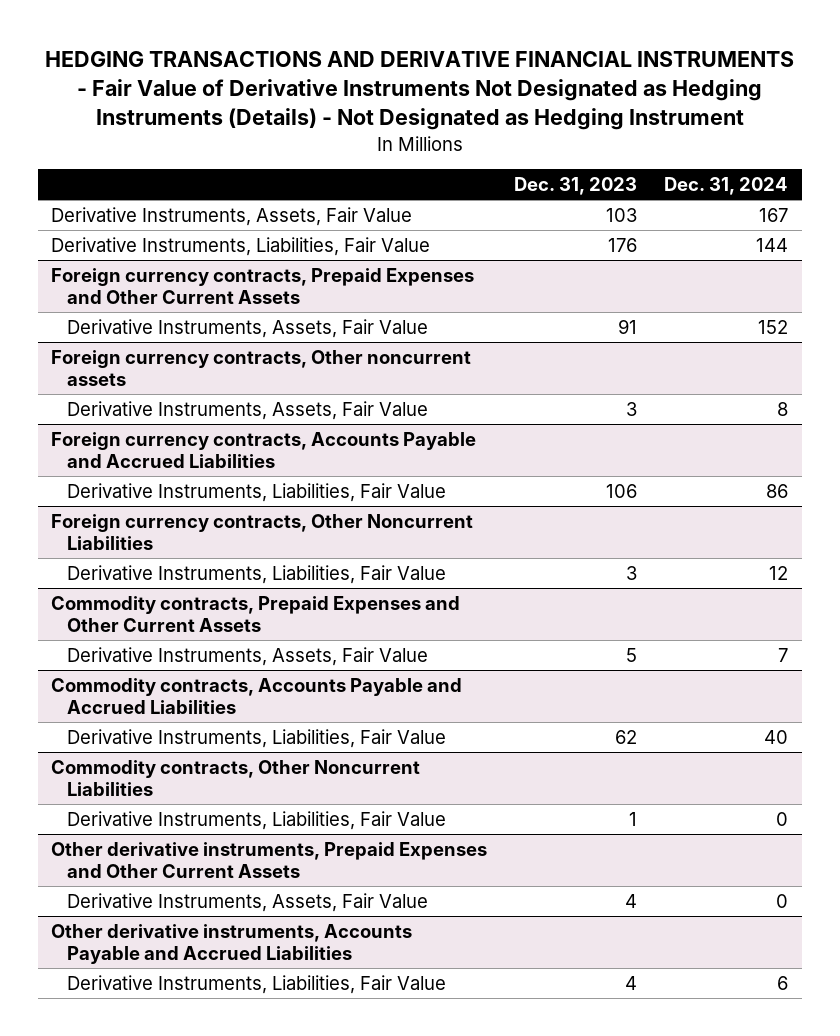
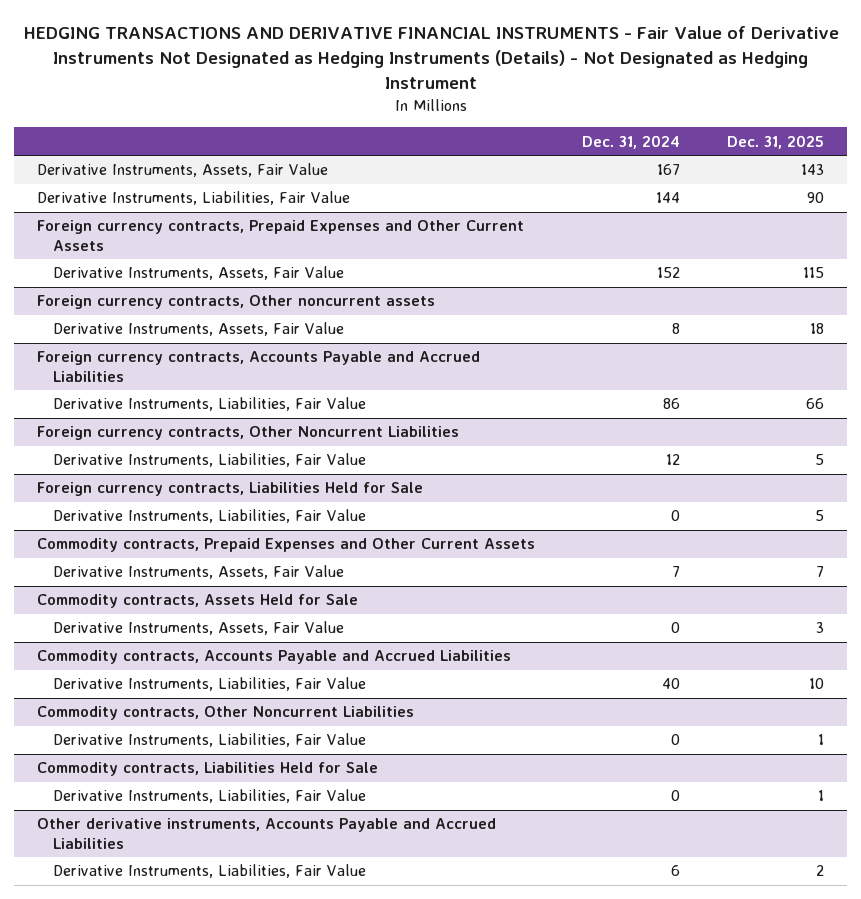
- | Dec. 31, 2023 | Dec. 31, 2024
+ | Dec. 31, 2024 | Dec. 31, 2025
+ Foreign currency contracts, Liabilities Held for Sale
+ Derivative Instruments, Liabilities, Fair Value | 0 | 5
+ Commodity contracts, Assets Held for Sale
+ Derivative Instruments, Assets, Fair Value | 0 | 3
- Other derivative instruments, Prepaid Expenses and Other Current Assets
- Derivative Instruments, Assets, Fair Value | 4 | 0
+ Commodity contracts, Liabilities Held for Sale
+ Derivative Instruments, Liabilities, Fair Value | 0 | 1

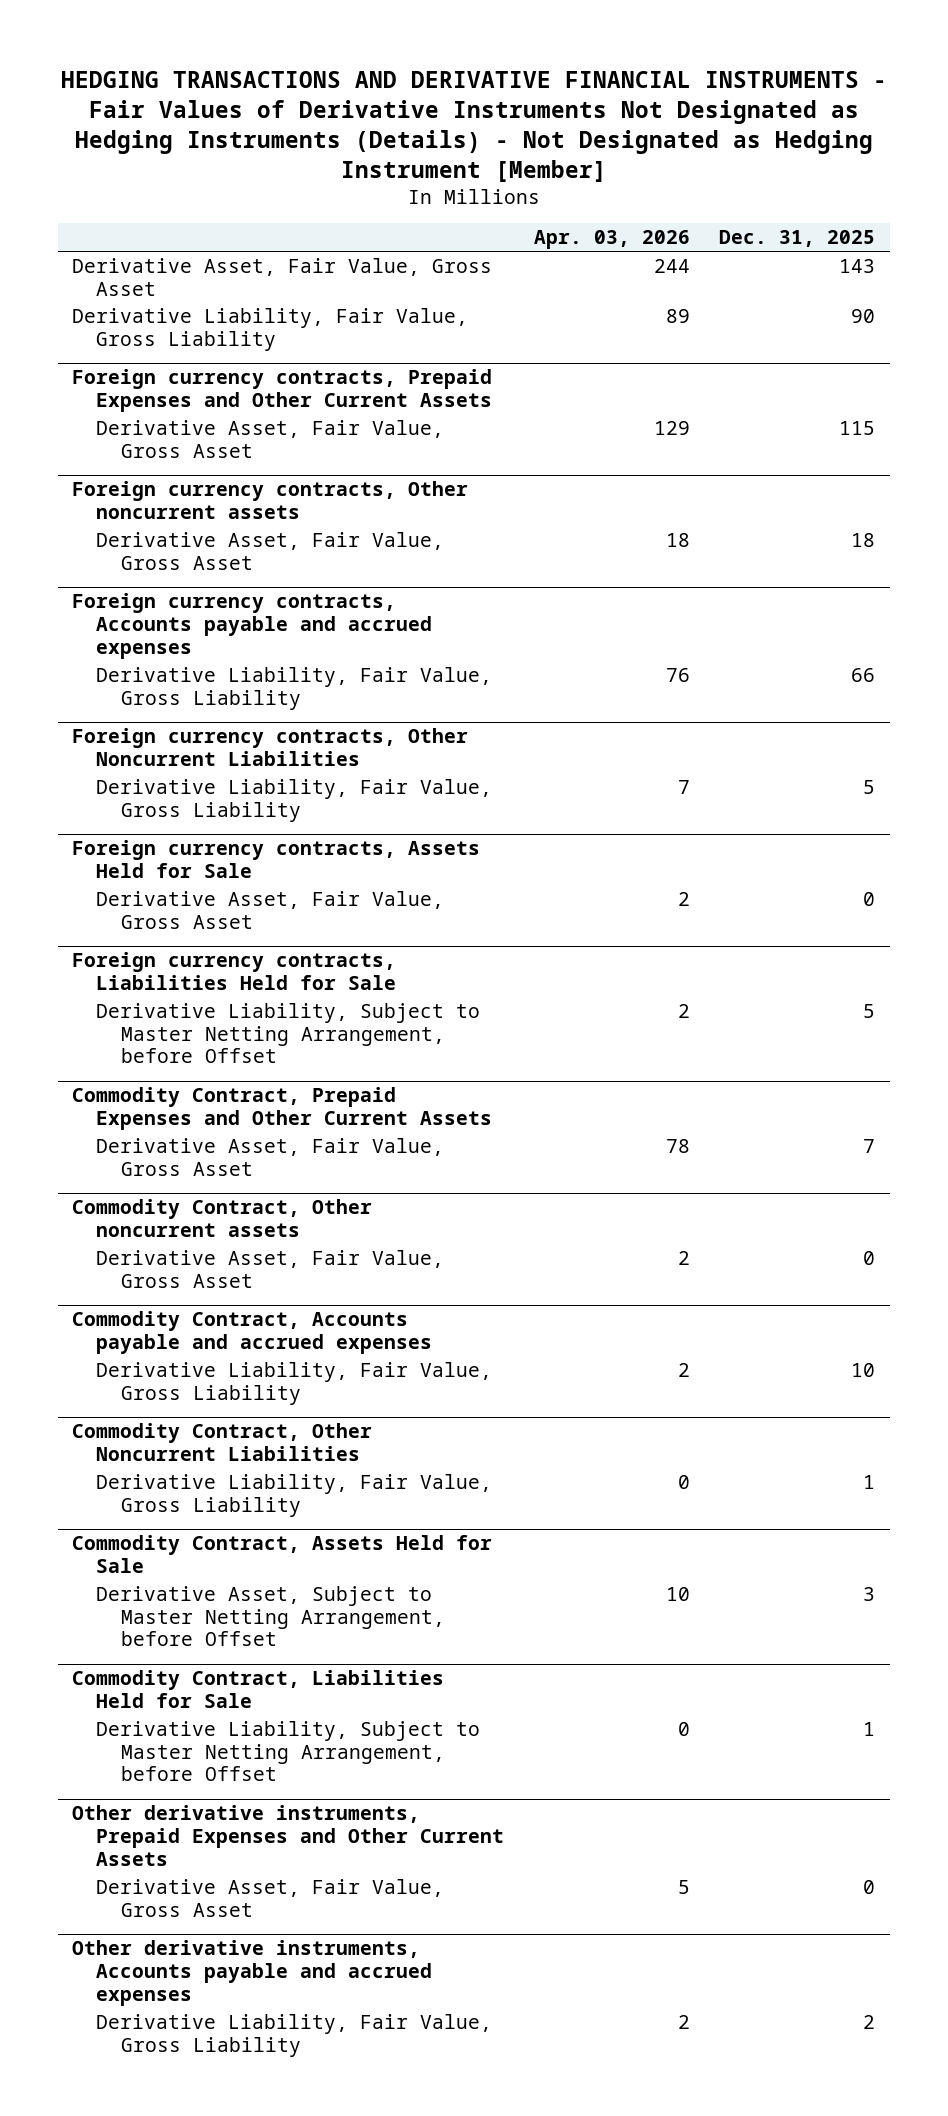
- HEDGING TRANSACTIONS AND DERIVATIVE FINANCIAL INSTRUMENTS - Fair Value of Derivative Instruments Not Designated as Hedging Instruments (Details) - Not Designated as Hedging Instrument
+ HEDGING TRANSACTIONS AND DERIVATIVE FINANCIAL INSTRUMENTS - Fair Values of Derivative Instruments Not Designated as Hedging Instruments (Details) - Not Designated as Hedging Instrument [Member]
- | Dec. 31, 2024 | Dec. 31, 2025
+ | Apr. 03, 2026 | Dec. 31, 2025
- Derivative Instruments, Assets, Fair Value | 167 | 143
- Derivative Instruments, Liabilities, Fair Value | 144 | 90
+ Derivative Asset, Fair Value, Gross Asset | 244 | 143
+ Derivative Liability, Fair Value, Gross Liability | 89 | 90
@ Foreign currency contracts, Prepaid Expenses and Other Current Assets
- Derivative Instruments, Assets, Fair Value | 152 | 115
+ Derivative Asset, Fair Value, Gross Asset | 129 | 115
@ Foreign currency contracts, Other noncurrent assets
- Derivative Instruments, Assets, Fair Value | 8 | 18
- Foreign currency contracts, Accounts Payable and Accrued Liabilities
- Derivative Instruments, Liabilities, Fair Value | 86 | 66
@ Foreign currency contracts, Other noncurrent assets
+ Derivative Asset, Fair Value, Gross Asset | 18 | 18
+ Foreign currency contracts, Accounts payable and accrued expenses
+ Derivative Liability, Fair Value, Gross Liability | 76 | 66
@ Foreign currency contracts, Other Noncurrent Liabilities
- Derivative Instruments, Liabilities, Fair Value | 12 | 5
+ Derivative Liability, Fair Value, Gross Liability | 7 | 5
+ Foreign currency contracts, Assets Held for Sale
+ Derivative Asset, Fair Value, Gross Asset | 2 | 0
@ Foreign currency contracts, Liabilities Held for Sale
- Derivative Instruments, Liabilities, Fair Value | 0 | 5
- Commodity contracts, Prepaid Expenses and Other Current Assets
- Derivative Instruments, Assets, Fair Value | 7 | 7
- Commodity contracts, Assets Held for Sale
- Derivative Instruments, Assets, Fair Value | 0 | 3
- Commodity contracts, Accounts Payable and Accrued Liabilities
- Derivative Instruments, Liabilities, Fair Value | 40 | 10
- Commodity contracts, Other Noncurrent Liabilities
- Derivative Instruments, Liabilities, Fair Value | 0 | 1
- Commodity contracts, Liabilities Held for Sale
- Derivative Instruments, Liabilities, Fair Value | 0 | 1
- Other derivative instruments, Accounts Payable and Accrued Liabilities
- Derivative Instruments, Liabilities, Fair Value | 6 | 2
@ Foreign currency contracts, Liabilities Held for Sale
+ Derivative Liability, Subject to Master Netting Arrangement, before Offset | 2 | 5
+ Commodity Contract, Prepaid Expenses and Other Current Assets
+ Derivative Asset, Fair Value, Gross Asset | 78 | 7
+ Commodity Contract, Other noncurrent assets
+ Derivative Asset, Fair Value, Gross Asset | 2 | 0
+ Commodity Contract, Accounts payable and accrued expenses
+ Derivative Liability, Fair Value, Gross Liability | 2 | 10
+ Commodity Contract, Other Noncurrent Liabilities
+ Derivative Liability, Fair Value, Gross Liability | 0 | 1
+ Commodity Contract, Assets Held for Sale
+ Derivative Asset, Subject to Master Netting Arrangement, before Offset | 10 | 3
+ Commodity Contract, Liabilities Held for Sale
+ Derivative Liability, Subject to Master Netting Arrangement, before Offset | 0 | 1
+ Other derivative instruments, Prepaid Expenses and Other Current Assets
+ Derivative Asset, Fair Value, Gross Asset | 5 | 0
+ Other derivative instruments, Accounts payable and accrued expenses
+ Derivative Liability, Fair Value, Gross Liability | 2 | 2

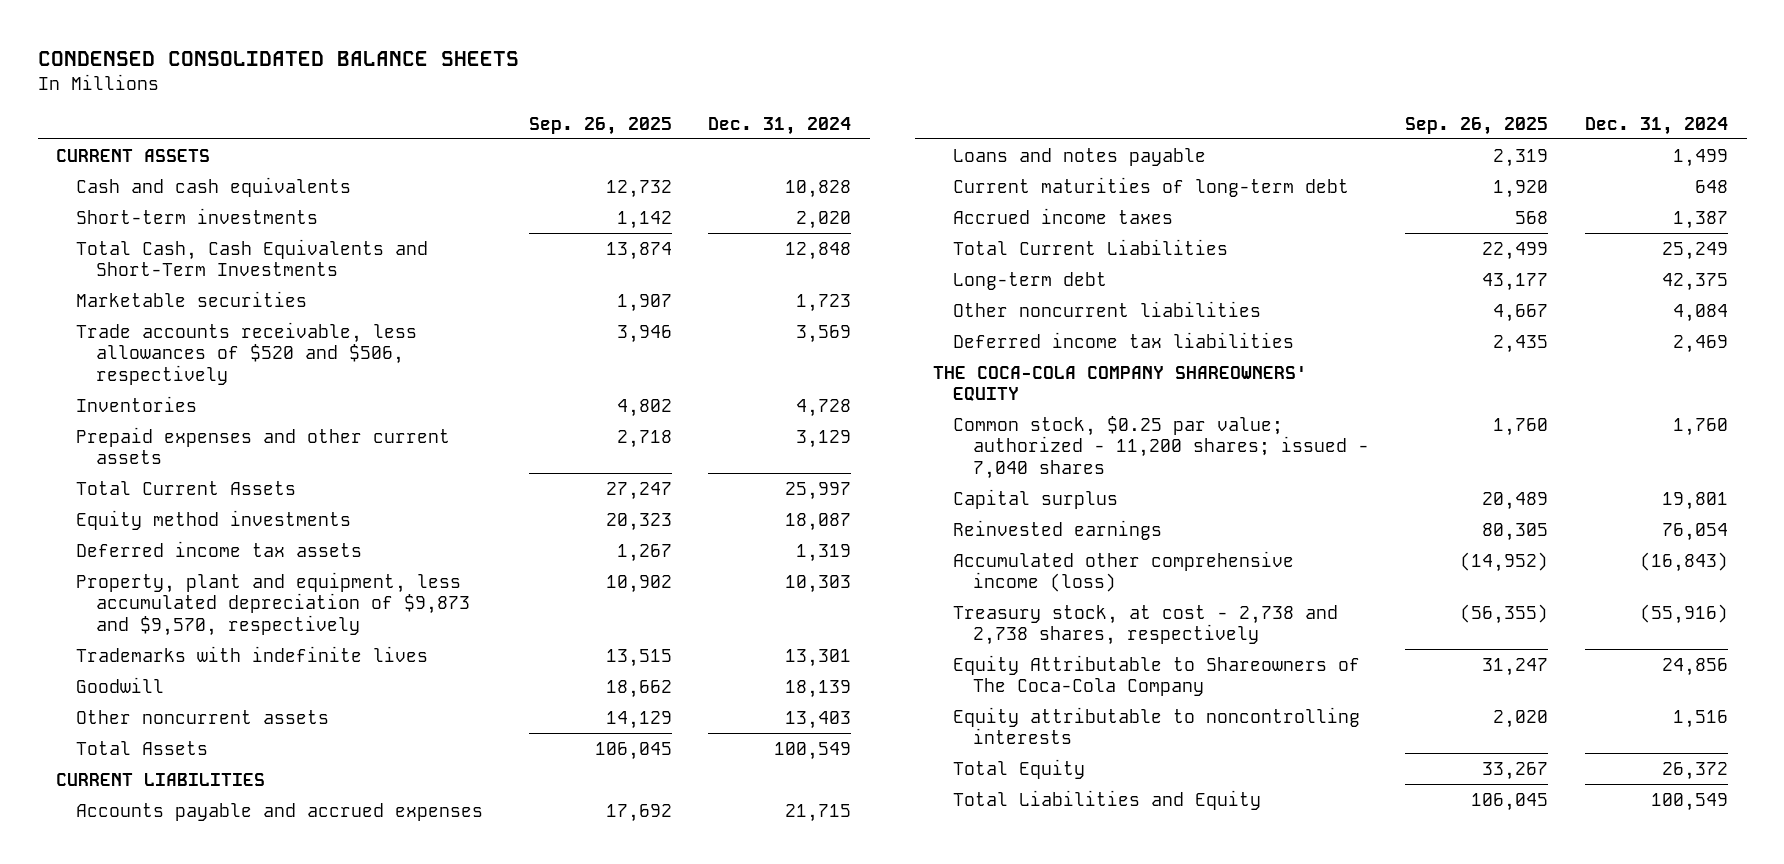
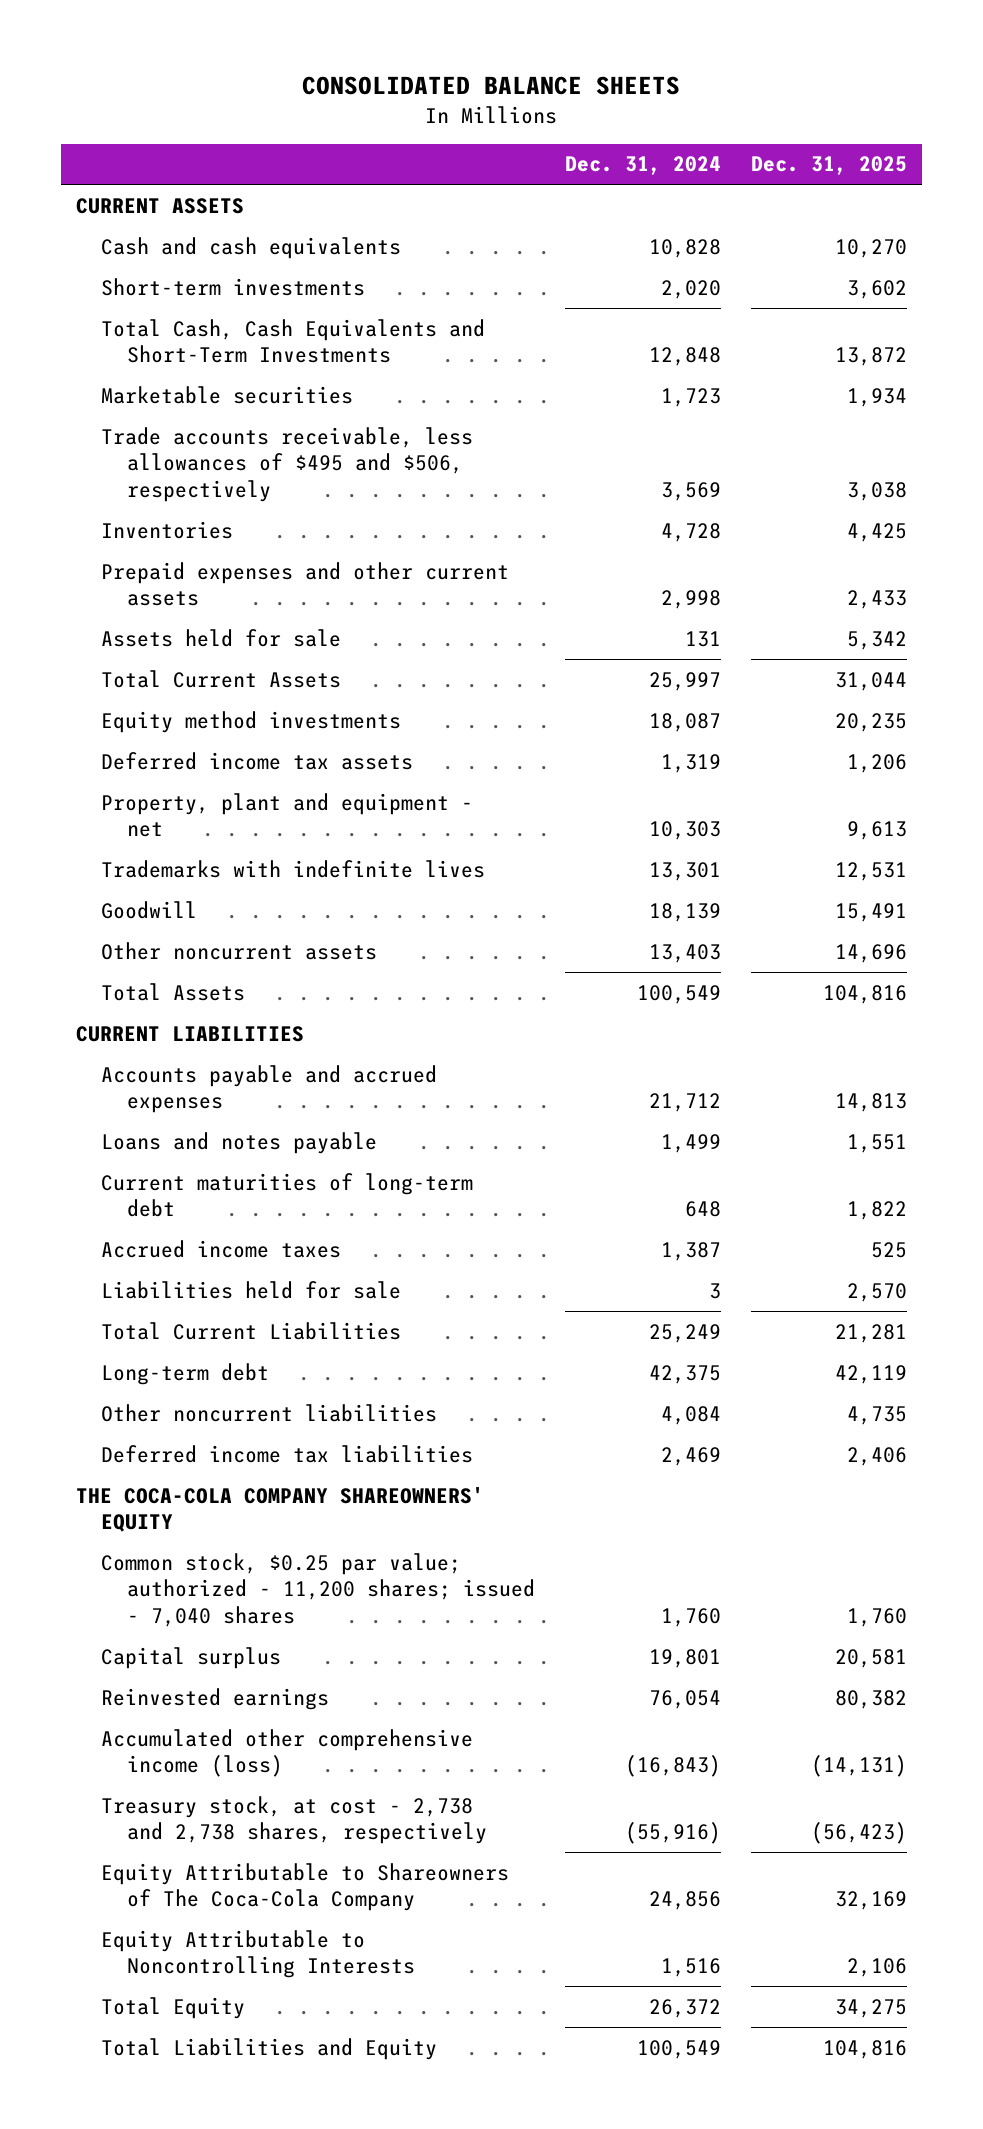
- CONDENSED CONSOLIDATED BALANCE SHEETS
+ CONSOLIDATED BALANCE SHEETS
- | Sep. 26, 2025 | Dec. 31, 2024
+ | Dec. 31, 2024 | Dec. 31, 2025
- Trade accounts receivable, less allowances of $520 and $506, respectively | 3,946 | 3,569
+ Trade accounts receivable, less allowances of $495 and $506, respectively | 3,569 | 3,038
- Prepaid expenses and other current assets | 2,718 | 3,129
+ Prepaid expenses and other current assets | 2,998 | 2,433
+ Assets held for sale | 131 | 5,342
- Property, plant and equipment, less accumulated depreciation of $9,873 and $9,570, respectively | 10,902 | 10,303
+ Property, plant and equipment - net | 10,303 | 9,613
- Accounts payable and accrued expenses | 17,692 | 21,715
+ Accounts payable and accrued expenses | 21,712 | 14,813
+ Liabilities held for sale | 3 | 2,570
- Equity attributable to noncontrolling interests | 2,020 | 1,516
+ Equity Attributable to Noncontrolling Interests | 1,516 | 2,106

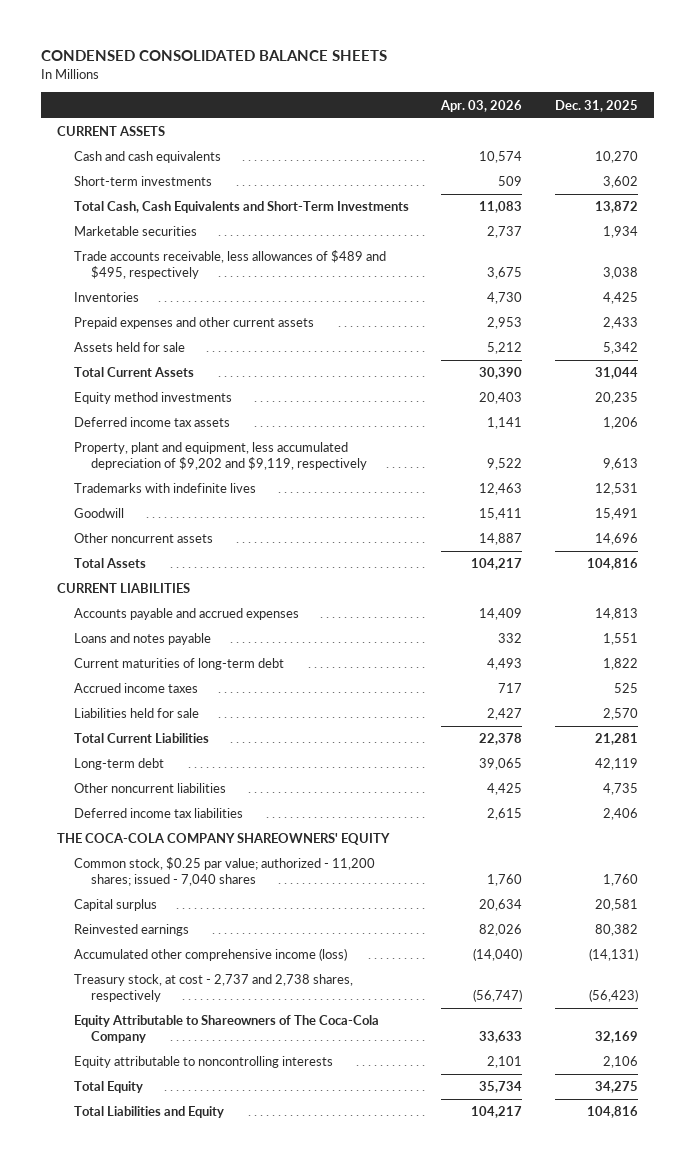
- CONSOLIDATED BALANCE SHEETS
+ CONDENSED CONSOLIDATED BALANCE SHEETS
- | Dec. 31, 2024 | Dec. 31, 2025
+ | Apr. 03, 2026 | Dec. 31, 2025
- Trade accounts receivable, less allowances of $495 and $506, respectively | 3,569 | 3,038
+ Trade accounts receivable, less allowances of $489 and $495, respectively | 3,675 | 3,038
- Property, plant and equipment - net | 10,303 | 9,613
+ Property, plant and equipment, less accumulated depreciation of $9,202 and $9,119, respectively | 9,522 | 9,613
- Treasury stock, at cost - 2,738 and 2,738 shares, respectively | (55,916) | (56,423)
+ Treasury stock, at cost - 2,737 and 2,738 shares, respectively | (56,747) | (56,423)
- Equity Attributable to Noncontrolling Interests | 1,516 | 2,106
+ Equity attributable to noncontrolling interests | 2,101 | 2,106

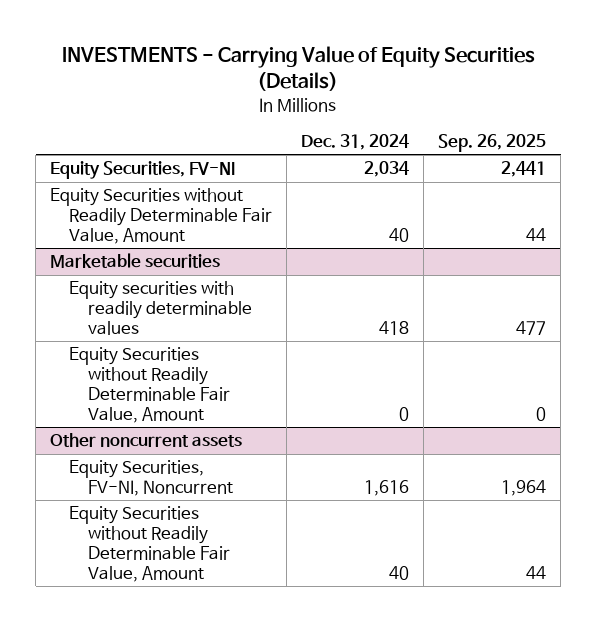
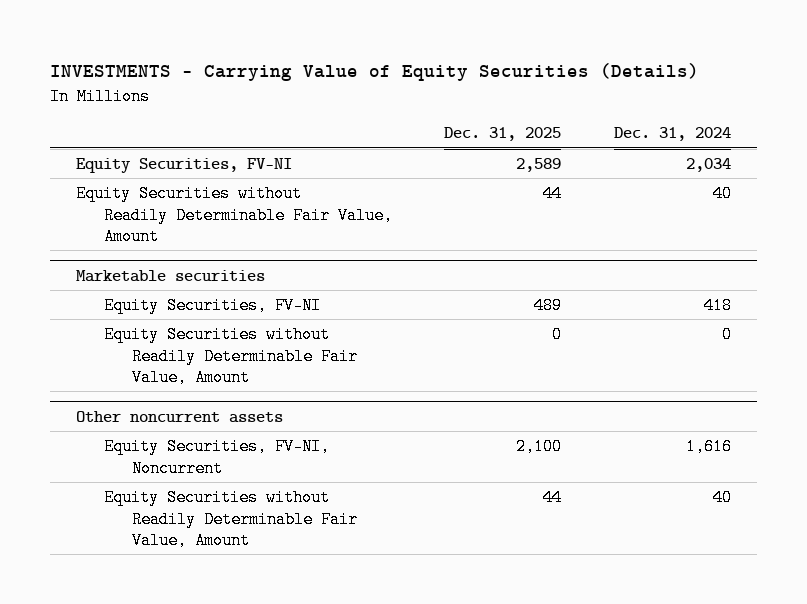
- | Dec. 31, 2024 | Sep. 26, 2025
+ | Dec. 31, 2025 | Dec. 31, 2024
@ Marketable securities
- Equity securities with readily determinable values | 418 | 477
+ Equity Securities, FV-NI | 489 | 418

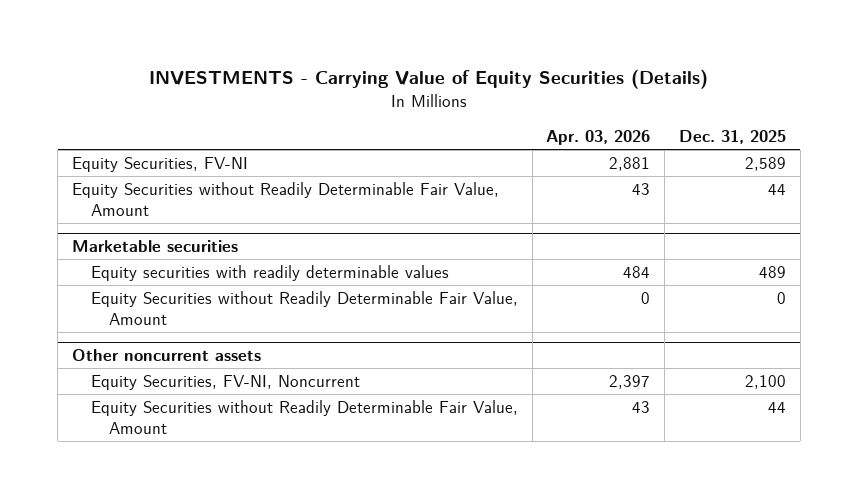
- | Dec. 31, 2025 | Dec. 31, 2024
+ | Apr. 03, 2026 | Dec. 31, 2025
@ Marketable securities
- Equity Securities, FV-NI | 489 | 418
+ Equity securities with readily determinable values | 484 | 489

